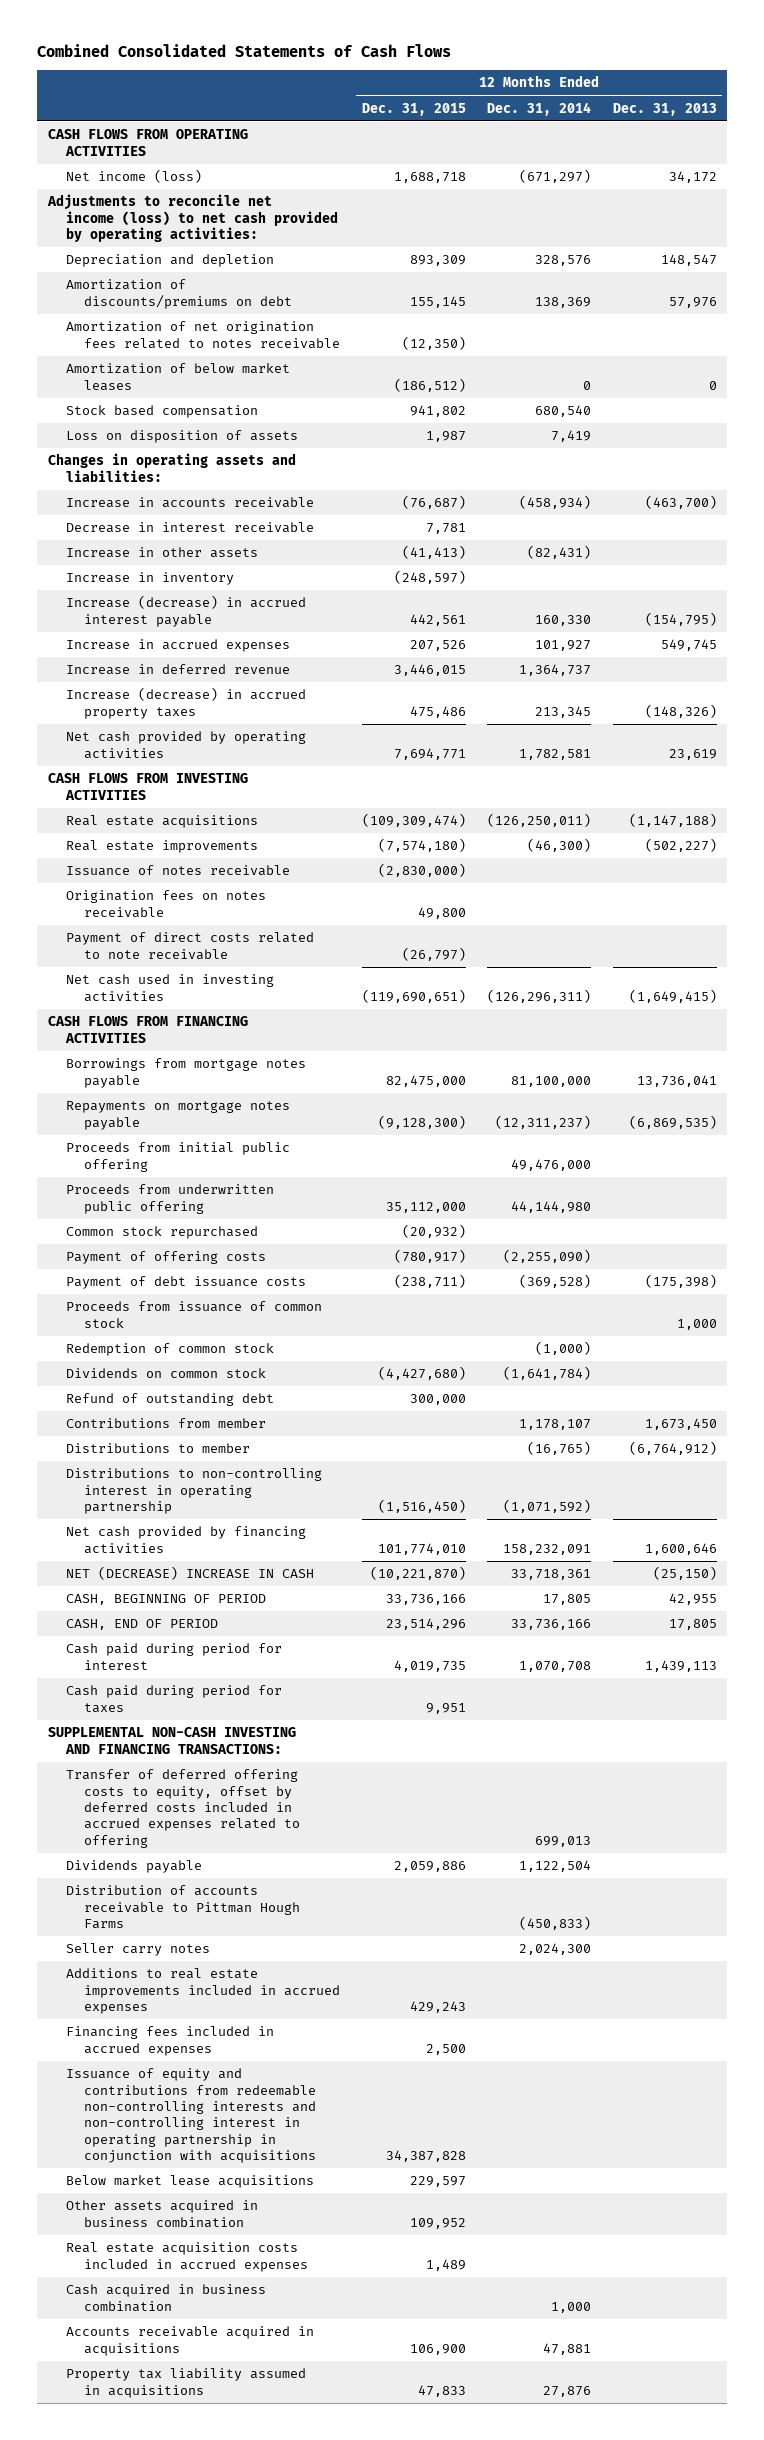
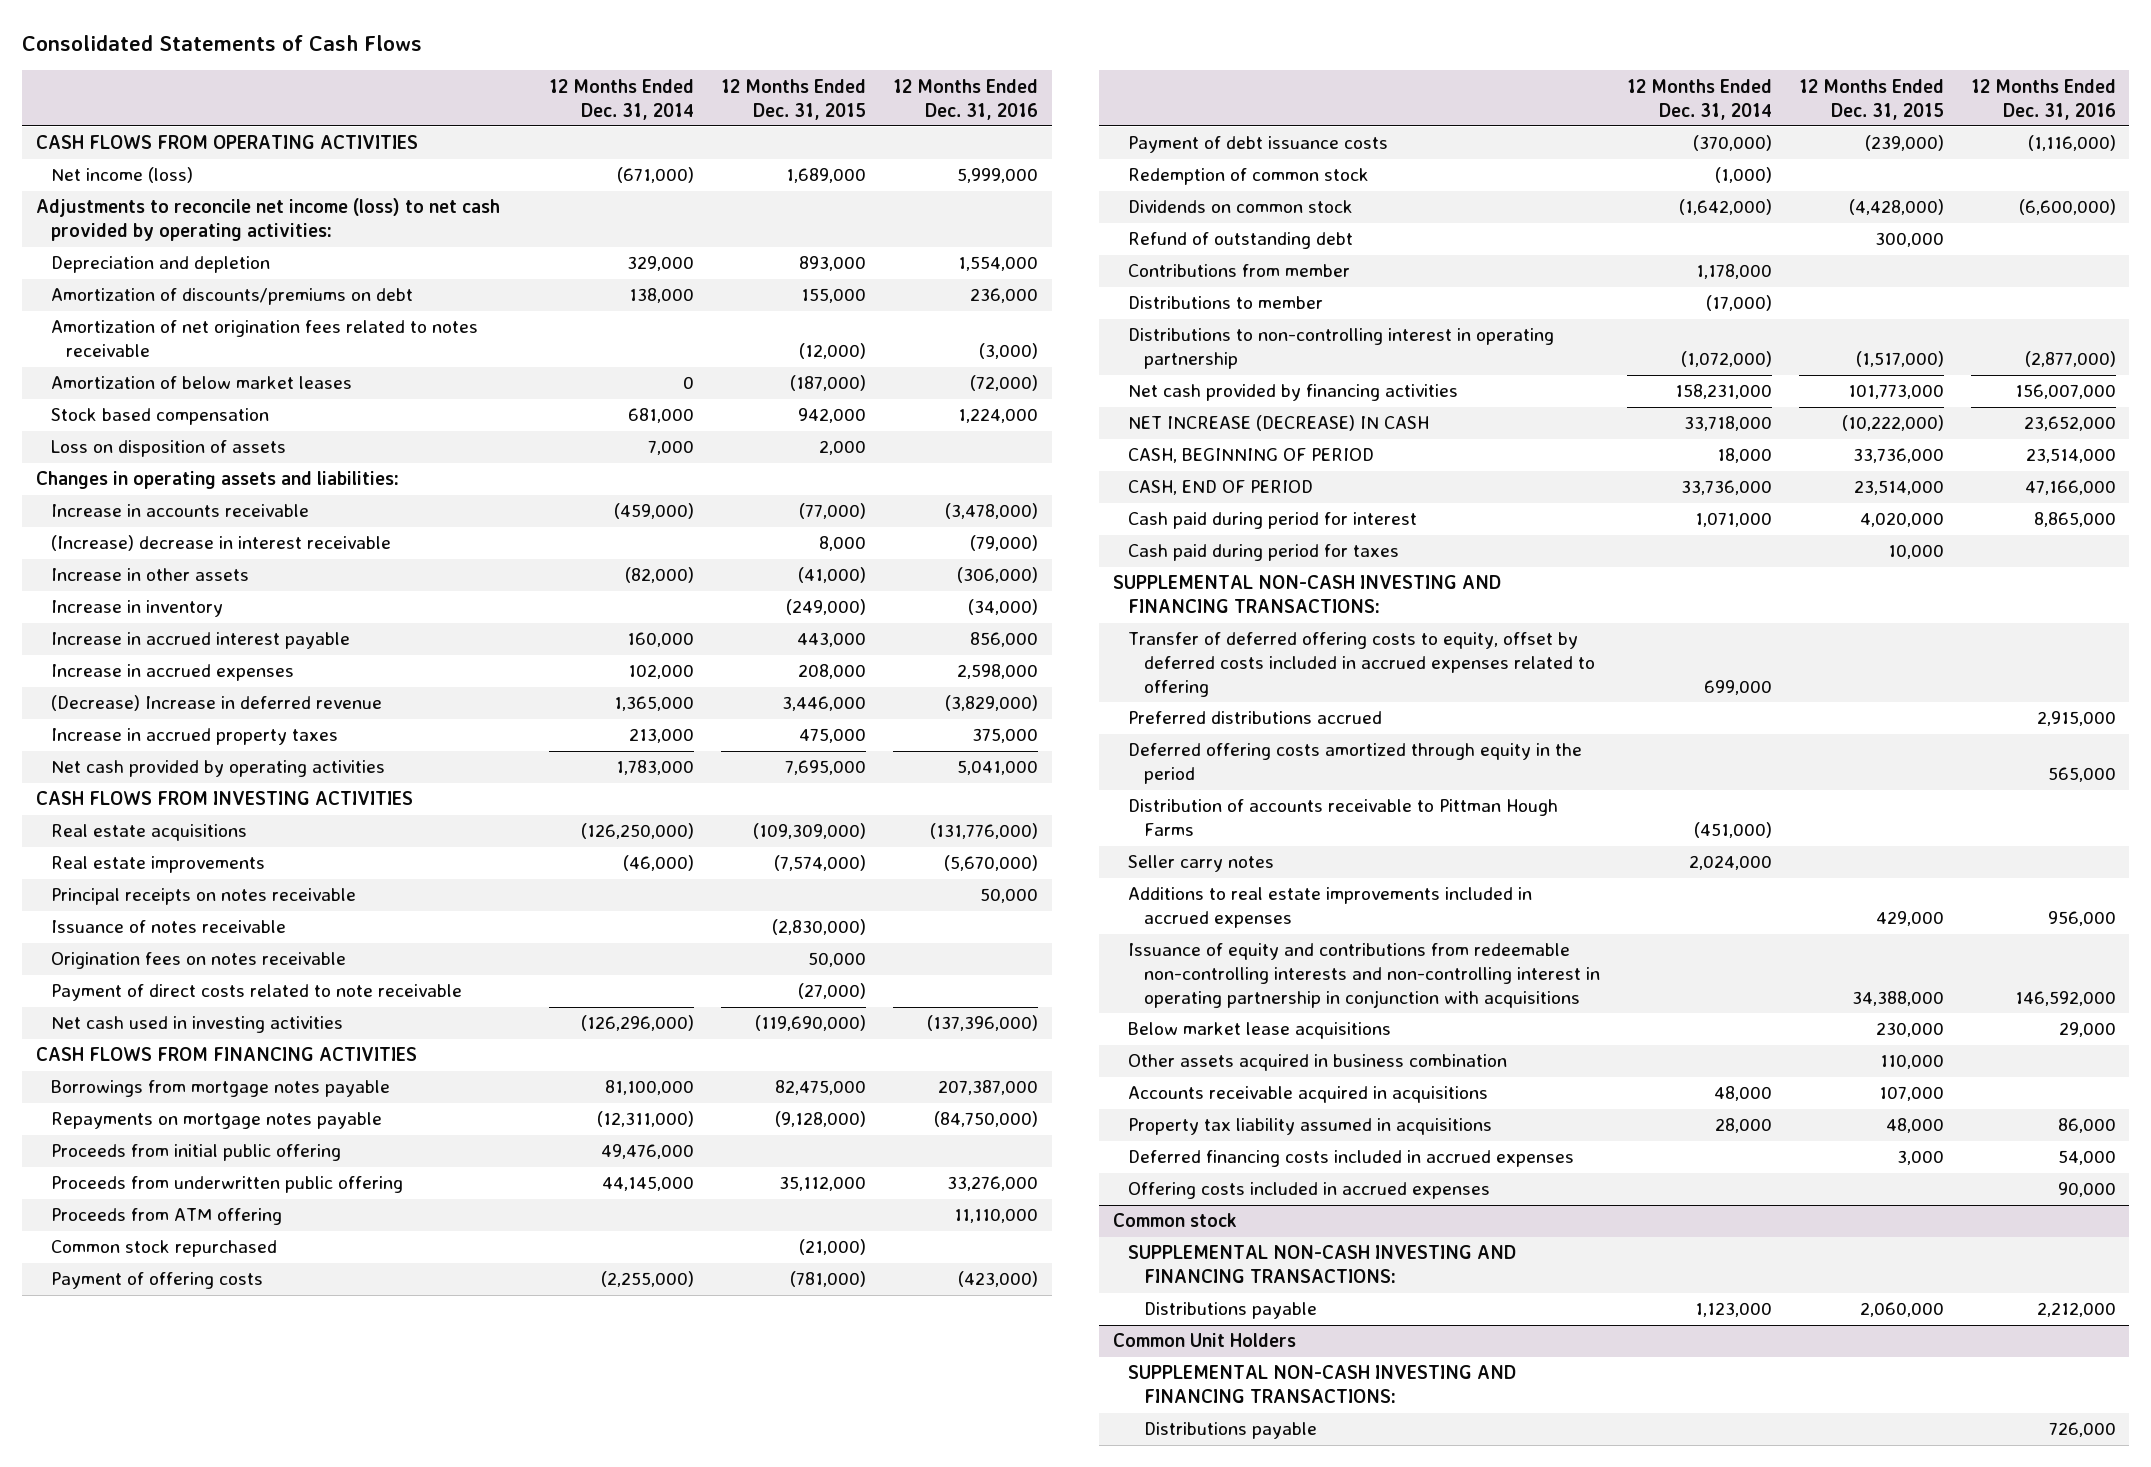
- Combined Consolidated Statements of Cash Flows
+ Consolidated Statements of Cash Flows
- | 12 Months Ended Dec. 31, 2015 | 12 Months Ended Dec. 31, 2014 | 12 Months Ended Dec. 31, 2013
+ | 12 Months Ended Dec. 31, 2014 | 12 Months Ended Dec. 31, 2015 | 12 Months Ended Dec. 31, 2016
- Net income (loss) | 1,688,718 | (671,297) | 34,172
+ Net income (loss) | (671,000) | 1,689,000 | 5,999,000
- Depreciation and depletion | 893,309 | 328,576 | 148,547
- Amortization of discounts/premiums on debt | 155,145 | 138,369 | 57,976
- Amortization of net origination fees related to notes receivable | (12,350) | |
- Amortization of below market leases | (186,512) | 0 | 0
- Stock based compensation | 941,802 | 680,540 |
- Loss on disposition of assets | 1,987 | 7,419 |
+ Depreciation and depletion | 329,000 | 893,000 | 1,554,000
+ Amortization of discounts/premiums on debt | 138,000 | 155,000 | 236,000
+ Amortization of net origination fees related to notes receivable | | (12,000) | (3,000)
+ Amortization of below market leases | 0 | (187,000) | (72,000)
+ Stock based compensation | 681,000 | 942,000 | 1,224,000
+ Loss on disposition of assets | 7,000 | 2,000 |
- Increase in accounts receivable | (76,687) | (458,934) | (463,700)
- Decrease in interest receivable | 7,781 | |
- Increase in other assets | (41,413) | (82,431) |
- Increase in inventory | (248,597) | |
- Increase (decrease) in accrued interest payable | 442,561 | 160,330 | (154,795)
- Increase in accrued expenses | 207,526 | 101,927 | 549,745
- Increase in deferred revenue | 3,446,015 | 1,364,737 |
- Increase (decrease) in accrued property taxes | 475,486 | 213,345 | (148,326)
- Net cash provided by operating activities | 7,694,771 | 1,782,581 | 23,619
+ Increase in accounts receivable | (459,000) | (77,000) | (3,478,000)
+ (Increase) decrease in interest receivable | | 8,000 | (79,000)
+ Increase in other assets | (82,000) | (41,000) | (306,000)
+ Increase in inventory | | (249,000) | (34,000)
+ Increase in accrued interest payable | 160,000 | 443,000 | 856,000
+ Increase in accrued expenses | 102,000 | 208,000 | 2,598,000
+ (Decrease) Increase in deferred revenue | 1,365,000 | 3,446,000 | (3,829,000)
+ Increase in accrued property taxes | 213,000 | 475,000 | 375,000
+ Net cash provided by operating activities | 1,783,000 | 7,695,000 | 5,041,000
- Real estate acquisitions | (109,309,474) | (126,250,011) | (1,147,188)
- Real estate improvements | (7,574,180) | (46,300) | (502,227)
+ Real estate acquisitions | (126,250,000) | (109,309,000) | (131,776,000)
+ Real estate improvements | (46,000) | (7,574,000) | (5,670,000)
+ Principal receipts on notes receivable | | | 50,000
- Origination fees on notes receivable | 49,800 | |
- Payment of direct costs related to note receivable | (26,797) | |
- Net cash used in investing activities | (119,690,651) | (126,296,311) | (1,649,415)
+ Origination fees on notes receivable | | 50,000 |
+ Payment of direct costs related to note receivable | | (27,000) |
+ Net cash used in investing activities | (126,296,000) | (119,690,000) | (137,396,000)
- Repayments on mortgage notes payable | (9,128,300) | (12,311,237) | (6,869,535)
+ Repayments on mortgage notes payable | (12,311,000) | (9,128,000) | (84,750,000)
- Proceeds from underwritten public offering | 35,112,000 | 44,144,980 |
- Common stock repurchased | (20,932) | |
- Payment of offering costs | (780,917) | (2,255,090) |
- Payment of debt issuance costs | (238,711) | (369,528) | (175,398)
- Proceeds from issuance of common stock | | | 1,000
+ Proceeds from underwritten public offering | 44,145,000 | 35,112,000 | 33,276,000
+ Proceeds from ATM offering | | | 11,110,000
+ Common stock repurchased | | (21,000) |
+ Payment of offering costs | (2,255,000) | (781,000) | (423,000)
+ Payment of debt issuance costs | (370,000) | (239,000) | (1,116,000)
- Dividends on common stock | (4,427,680) | (1,641,784) |
+ Dividends on common stock | (1,642,000) | (4,428,000) | (6,600,000)
- Contributions from member | | 1,178,107 | 1,673,450
- Distributions to member | | (16,765) | (6,764,912)
- Distributions to non-controlling interest in operating partnership | (1,516,450) | (1,071,592) |
- Net cash provided by financing activities | 101,774,010 | 158,232,091 | 1,600,646
- NET (DECREASE) INCREASE IN CASH | (10,221,870) | 33,718,361 | (25,150)
- CASH, BEGINNING OF PERIOD | 33,736,166 | 17,805 | 42,955
- CASH, END OF PERIOD | 23,514,296 | 33,736,166 | 17,805
- Cash paid during period for interest | 4,019,735 | 1,070,708 | 1,439,113
- Cash paid during period for taxes | 9,951 | |
+ Contributions from member | 1,178,000 | |
+ Distributions to member | (17,000) | |
+ Distributions to non-controlling interest in operating partnership | (1,072,000) | (1,517,000) | (2,877,000)
+ Net cash provided by financing activities | 158,231,000 | 101,773,000 | 156,007,000
+ NET INCREASE (DECREASE) IN CASH | 33,718,000 | (10,222,000) | 23,652,000
+ CASH, BEGINNING OF PERIOD | 18,000 | 33,736,000 | 23,514,000
+ CASH, END OF PERIOD | 33,736,000 | 23,514,000 | 47,166,000
+ Cash paid during period for interest | 1,071,000 | 4,020,000 | 8,865,000
+ Cash paid during period for taxes | | 10,000 |
- Transfer of deferred offering costs to equity, offset by deferred costs included in accrued expenses related to offering | | 699,013 |
- Dividends payable | 2,059,886 | 1,122,504 |
- Distribution of accounts receivable to Pittman Hough Farms | | (450,833) |
- Seller carry notes | | 2,024,300 |
- Additions to real estate improvements included in accrued expenses | 429,243 | |
- Financing fees included in accrued expenses | 2,500 | |
- Issuance of equity and contributions from redeemable non-controlling interests and non-controlling interest in operating partnership in conjunction with acquisitions | 34,387,828 | |
- Below market lease acquisitions | 229,597 | |
- Other assets acquired in business combination | 109,952 | |
- Real estate acquisition costs included in accrued expenses | 1,489 | |
- Cash acquired in business combination | | 1,000 |
- Accounts receivable acquired in acquisitions | 106,900 | 47,881 |
- Property tax liability assumed in acquisitions | 47,833 | 27,876 |
+ Transfer of deferred offering costs to equity, offset by deferred costs included in accrued expenses related to offering | 699,000 | |
+ Preferred distributions accrued | | | 2,915,000
+ Deferred offering costs amortized through equity in the period | | | 565,000
+ Distribution of accounts receivable to Pittman Hough Farms | (451,000) | |
+ Seller carry notes | 2,024,000 | |
+ Additions to real estate improvements included in accrued expenses | | 429,000 | 956,000
+ Issuance of equity and contributions from redeemable non-controlling interests and non-controlling interest in operating partnership in conjunction with acquisitions | | 34,388,000 | 146,592,000
+ Below market lease acquisitions | | 230,000 | 29,000
+ Other assets acquired in business combination | | 110,000 |
+ Accounts receivable acquired in acquisitions | 48,000 | 107,000 |
+ Property tax liability assumed in acquisitions | 28,000 | 48,000 | 86,000
+ Deferred financing costs included in accrued expenses | | 3,000 | 54,000
+ Offering costs included in accrued expenses | | | 90,000
+ Common stock
+ SUPPLEMENTAL NON-CASH INVESTING AND FINANCING TRANSACTIONS:
+ Distributions payable | 1,123,000 | 2,060,000 | 2,212,000
+ Common Unit Holders
+ SUPPLEMENTAL NON-CASH INVESTING AND FINANCING TRANSACTIONS:
+ Distributions payable | | | 726,000

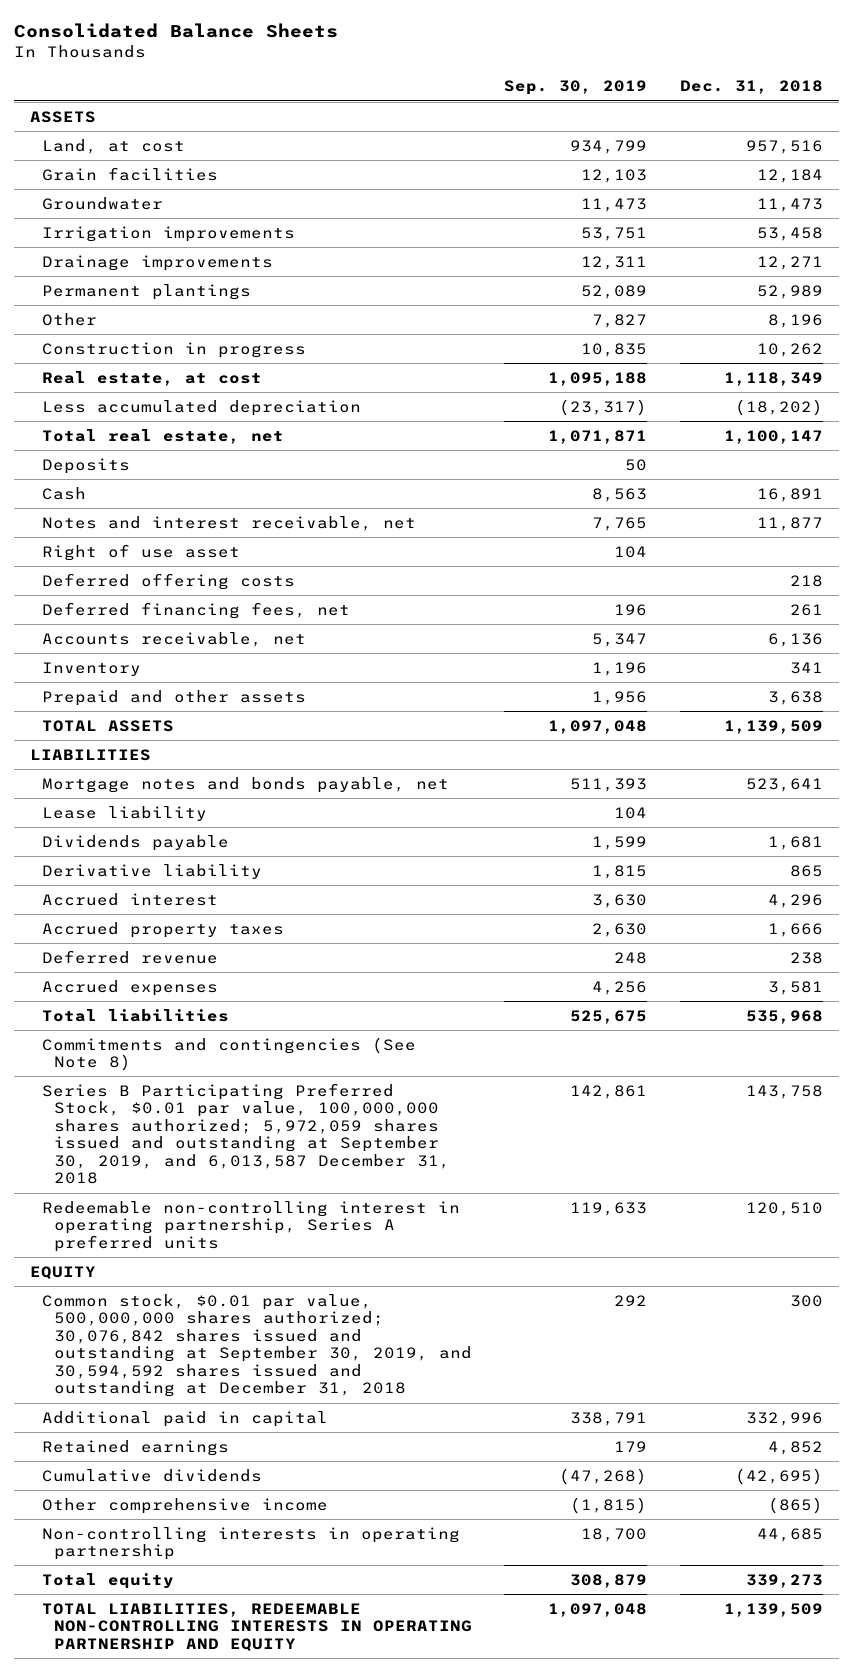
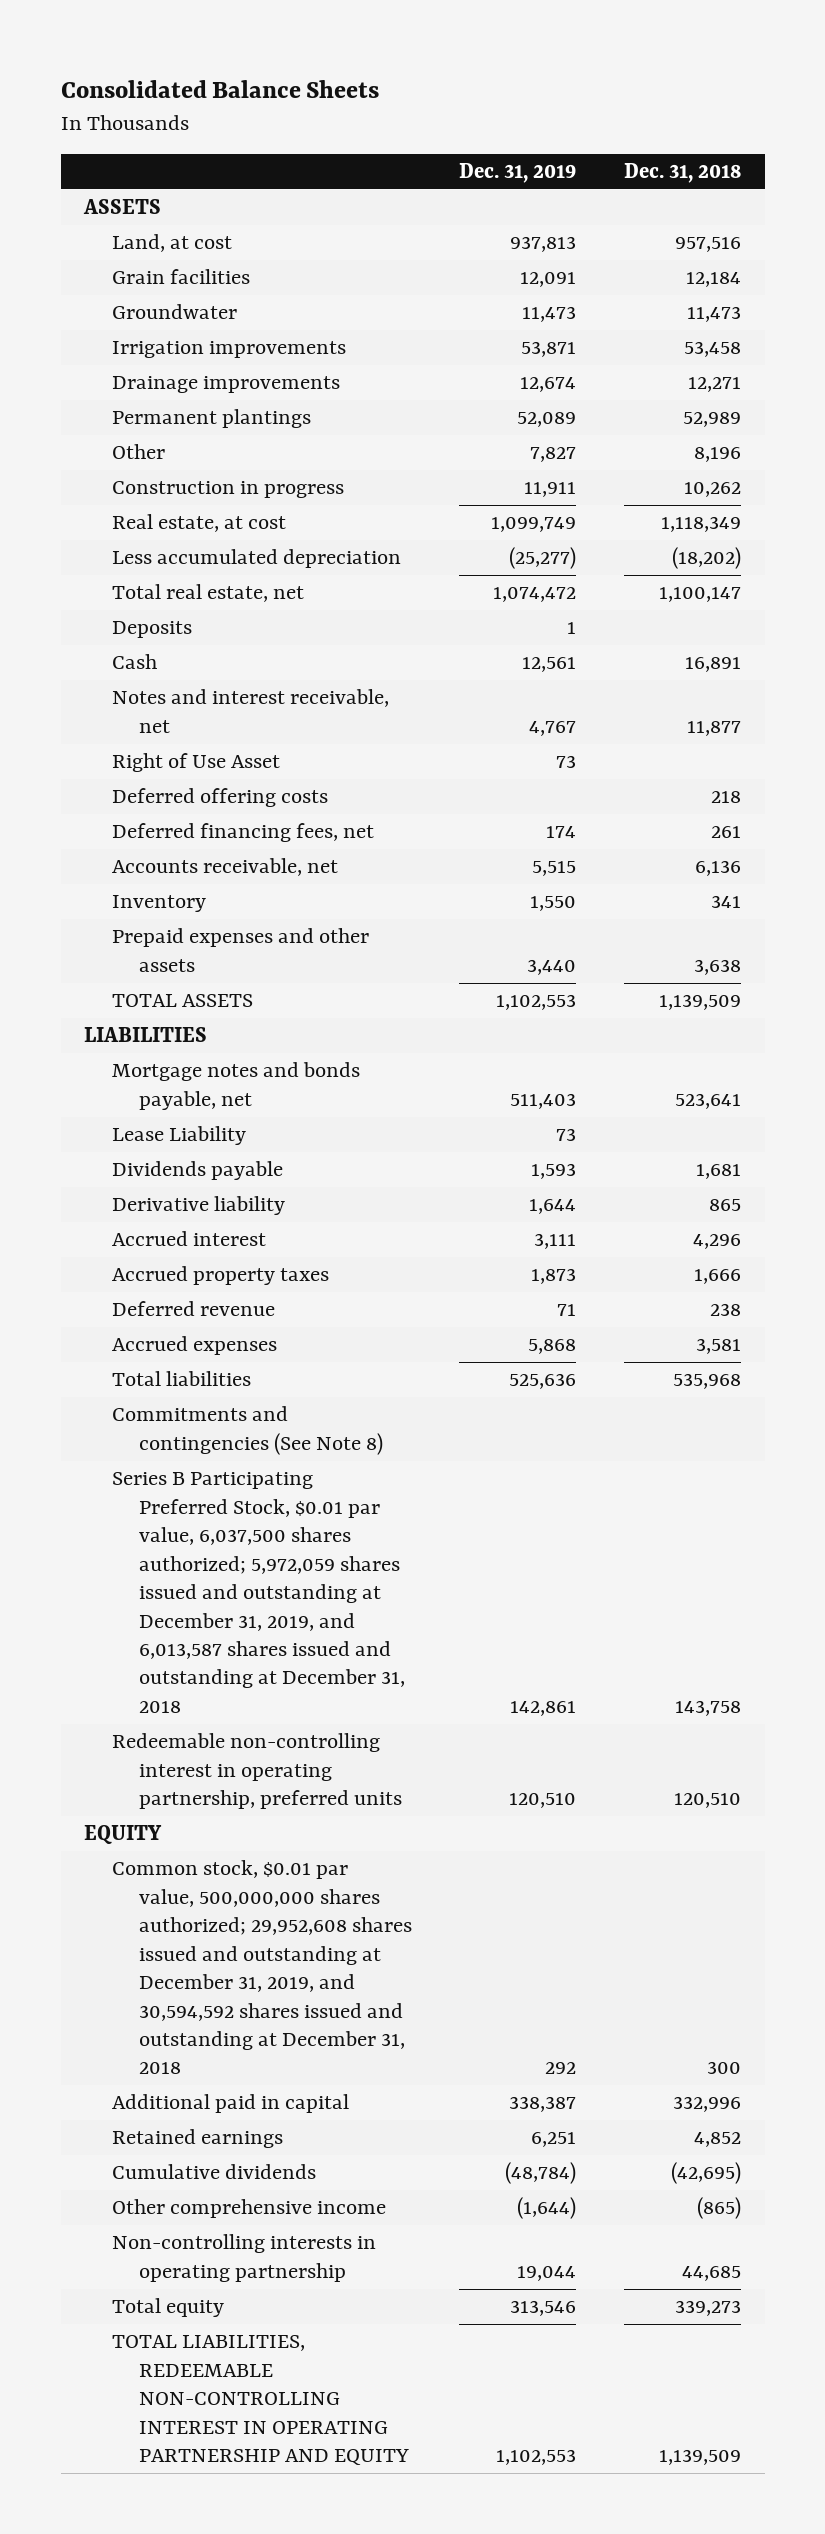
- | Sep. 30, 2019 | Dec. 31, 2018
+ | Dec. 31, 2019 | Dec. 31, 2018
- Right of use asset | 104 |
+ Right of Use Asset | 73 |
- Prepaid and other assets | 1,956 | 3,638
+ Prepaid expenses and other assets | 3,440 | 3,638
- Lease liability | 104 |
+ Lease Liability | 73 |
- Series B Participating Preferred Stock, $0.01 par value, 100,000,000 shares authorized; 5,972,059 shares issued and outstanding at September 30, 2019, and 6,013,587 December 31, 2018 | 142,861 | 143,758
- Redeemable non-controlling interest in operating partnership, Series A preferred units | 119,633 | 120,510
+ Series B Participating Preferred Stock, $0.01 par value, 6,037,500 shares authorized; 5,972,059 shares issued and outstanding at December 31, 2019, and 6,013,587 shares issued and outstanding at December 31, 2018 | 142,861 | 143,758
+ Redeemable non-controlling interest in operating partnership, preferred units | 120,510 | 120,510
- Common stock, $0.01 par value, 500,000,000 shares authorized; 30,076,842 shares issued and outstanding at September 30, 2019, and 30,594,592 shares issued and outstanding at December 31, 2018 | 292 | 300
+ Common stock, $0.01 par value, 500,000,000 shares authorized; 29,952,608 shares issued and outstanding at December 31, 2019, and 30,594,592 shares issued and outstanding at December 31, 2018 | 292 | 300
- TOTAL LIABILITIES, REDEEMABLE NON-CONTROLLING INTERESTS IN OPERATING PARTNERSHIP AND EQUITY | 1,097,048 | 1,139,509
+ TOTAL LIABILITIES, REDEEMABLE NON-CONTROLLING INTEREST IN OPERATING PARTNERSHIP AND EQUITY | 1,102,553 | 1,139,509

